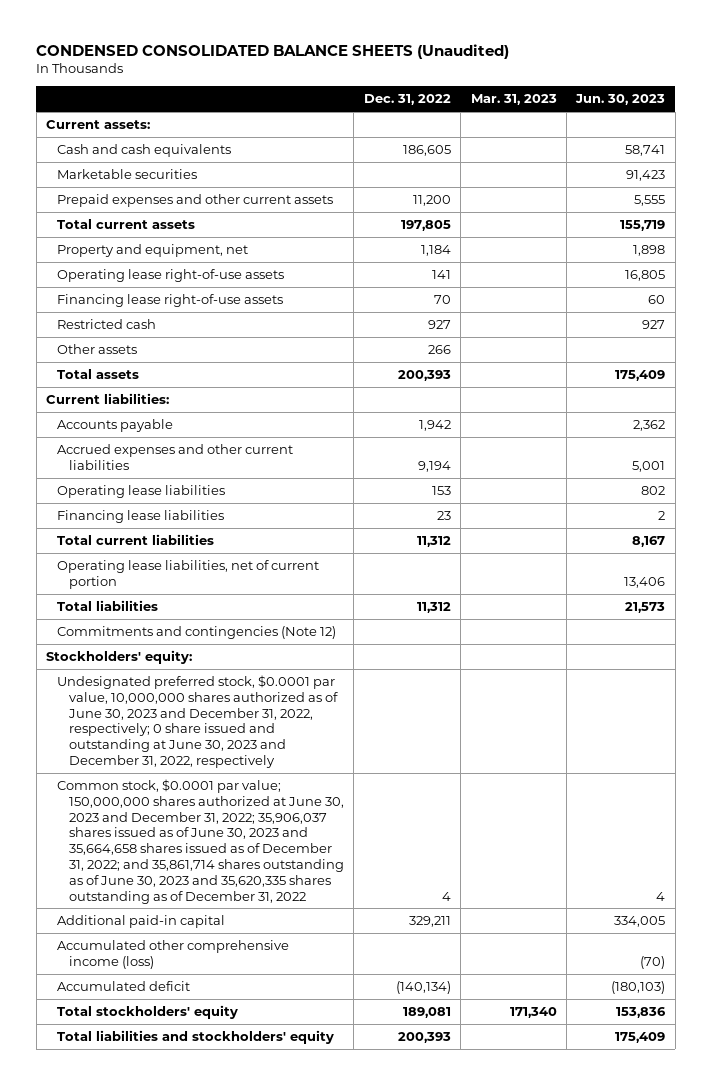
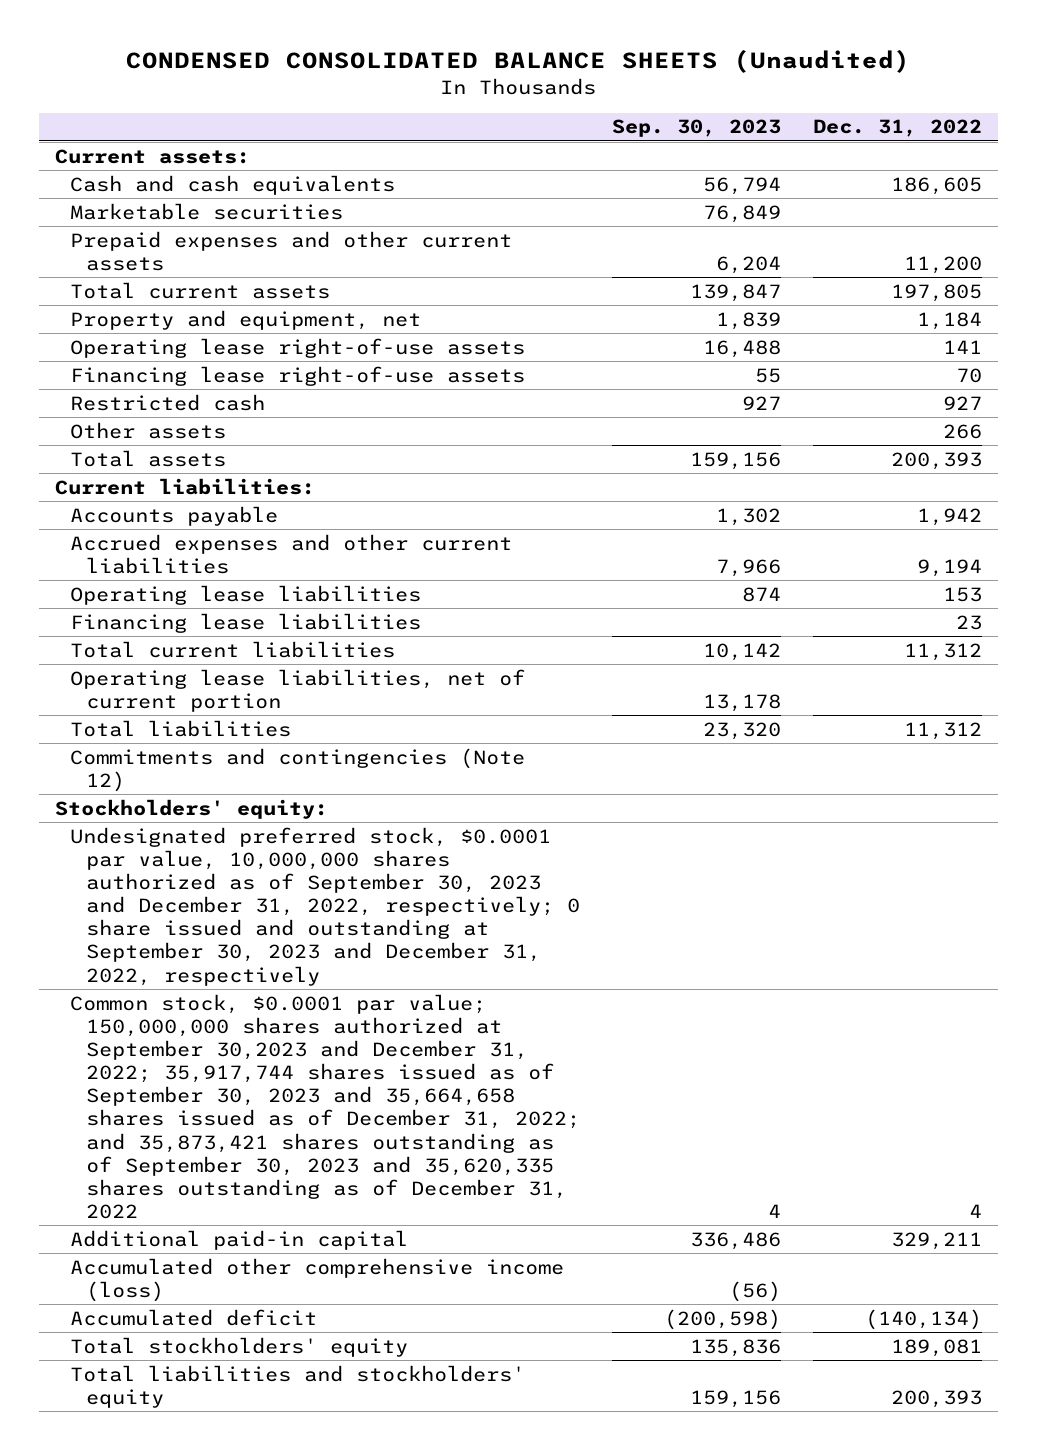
- | Dec. 31, 2022 | Mar. 31, 2023 | Jun. 30, 2023
+ | Sep. 30, 2023 | Dec. 31, 2022
- Undesignated preferred stock, $0.0001 par value, 10,000,000 shares authorized as of June 30, 2023 and December 31, 2022, respectively; 0 share issued and outstanding at June 30, 2023 and December 31, 2022, respectively
- Common stock, $0.0001 par value; 150,000,000 shares authorized at June 30, 2023 and December 31, 2022; 35,906,037 shares issued as of June 30, 2023 and 35,664,658 shares issued as of December 31, 2022; and 35,861,714 shares outstanding as of June 30, 2023 and 35,620,335 shares outstanding as of December 31, 2022 | 4 | | 4
+ Undesignated preferred stock, $0.0001 par value, 10,000,000 shares authorized as of September 30, 2023 and December 31, 2022, respectively; 0 share issued and outstanding at September 30, 2023 and December 31, 2022, respectively
+ Common stock, $0.0001 par value; 150,000,000 shares authorized at September 30,2023 and December 31, 2022; 35,917,744 shares issued as of September 30, 2023 and 35,664,658 shares issued as of December 31, 2022; and 35,873,421 shares outstanding as of September 30, 2023 and 35,620,335 shares outstanding as of December 31, 2022 | 4 | 4

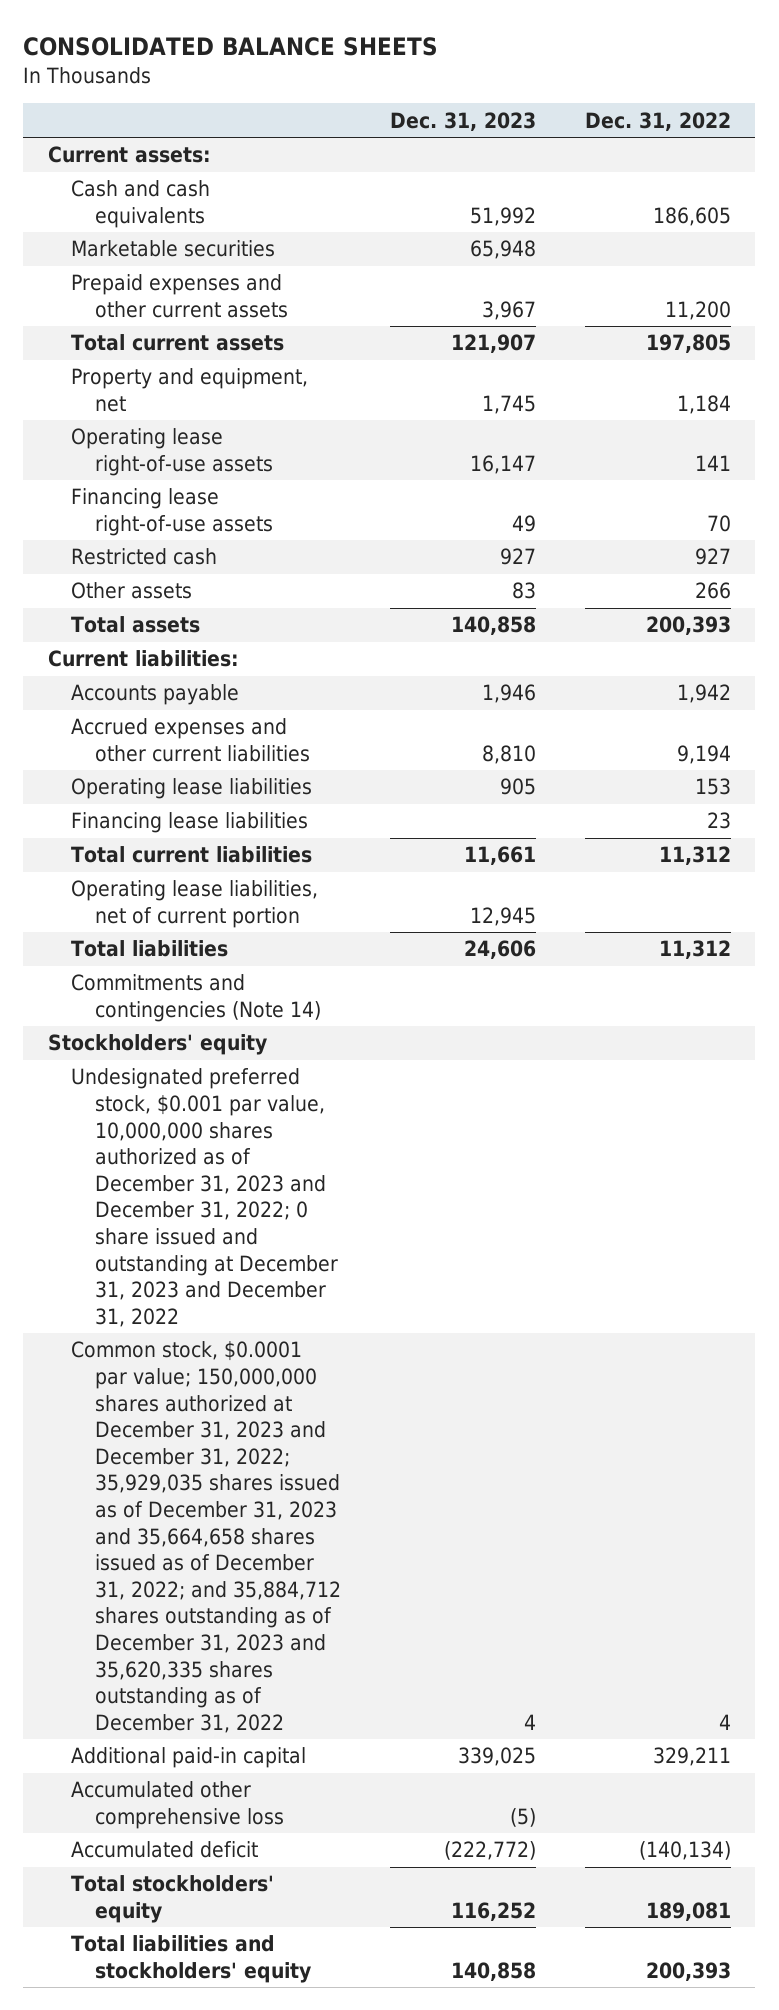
- CONDENSED CONSOLIDATED BALANCE SHEETS (Unaudited)
+ CONSOLIDATED BALANCE SHEETS
- | Sep. 30, 2023 | Dec. 31, 2022
+ | Dec. 31, 2023 | Dec. 31, 2022
- Commitments and contingencies (Note 12)
- Stockholders' equity:
- Undesignated preferred stock, $0.0001 par value, 10,000,000 shares authorized as of September 30, 2023 and December 31, 2022, respectively; 0 share issued and outstanding at September 30, 2023 and December 31, 2022, respectively
- Common stock, $0.0001 par value; 150,000,000 shares authorized at September 30,2023 and December 31, 2022; 35,917,744 shares issued as of September 30, 2023 and 35,664,658 shares issued as of December 31, 2022; and 35,873,421 shares outstanding as of September 30, 2023 and 35,620,335 shares outstanding as of December 31, 2022 | 4 | 4
+ Commitments and contingencies (Note 14)
+ Stockholders' equity
+ Undesignated preferred stock, $0.001 par value, 10,000,000 shares authorized as of December 31, 2023 and December 31, 2022; 0 share issued and outstanding at December 31, 2023 and December 31, 2022
+ Common stock, $0.0001 par value; 150,000,000 shares authorized at December 31, 2023 and December 31, 2022; 35,929,035 shares issued as of December 31, 2023 and 35,664,658 shares issued as of December 31, 2022; and 35,884,712 shares outstanding as of December 31, 2023 and 35,620,335 shares outstanding as of December 31, 2022 | 4 | 4
- Accumulated other comprehensive income (loss) | (56) |
+ Accumulated other comprehensive loss | (5) |

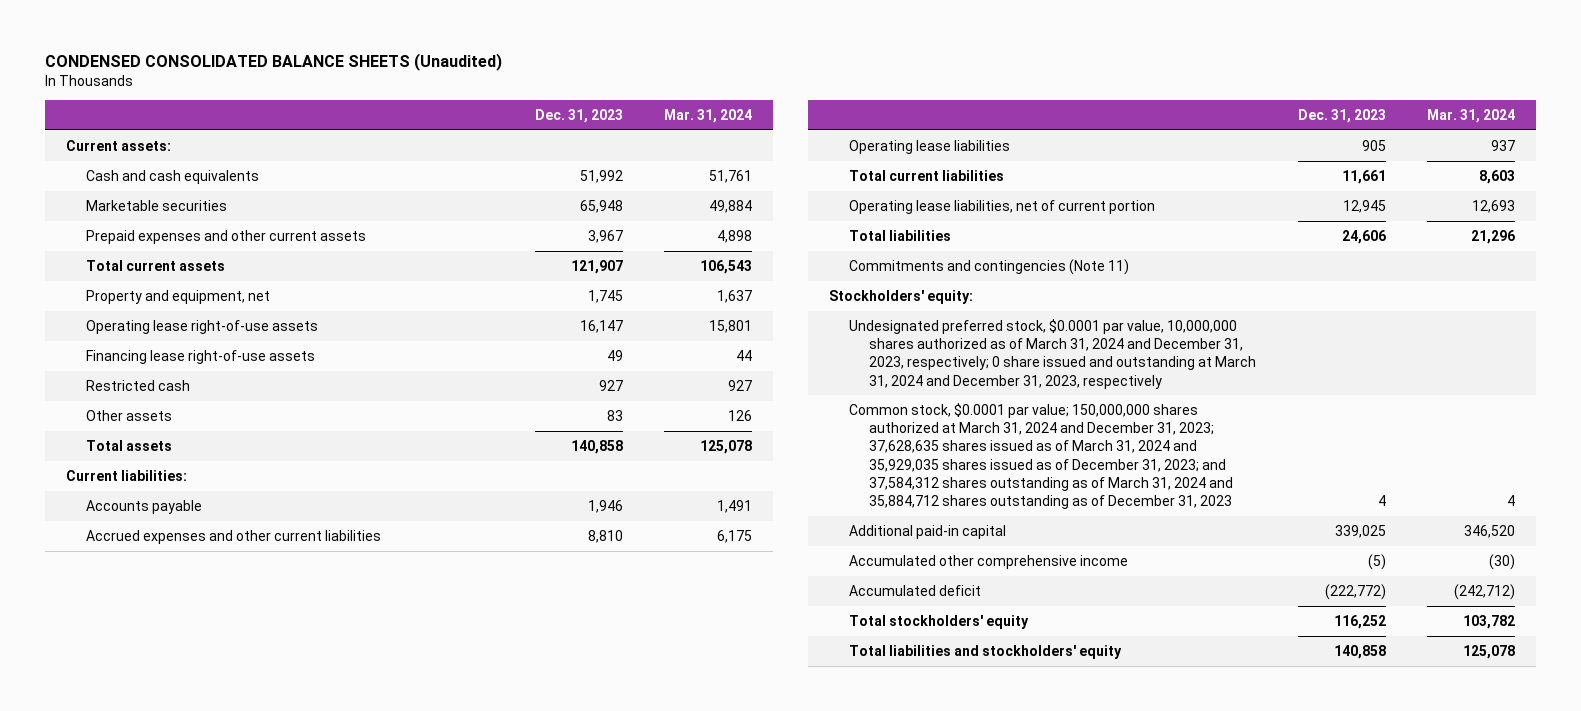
- CONSOLIDATED BALANCE SHEETS
+ CONDENSED CONSOLIDATED BALANCE SHEETS (Unaudited)
- | Dec. 31, 2023 | Dec. 31, 2022
+ | Dec. 31, 2023 | Mar. 31, 2024
- Financing lease liabilities | | 23
- Commitments and contingencies (Note 14)
- Stockholders' equity
- Undesignated preferred stock, $0.001 par value, 10,000,000 shares authorized as of December 31, 2023 and December 31, 2022; 0 share issued and outstanding at December 31, 2023 and December 31, 2022
- Common stock, $0.0001 par value; 150,000,000 shares authorized at December 31, 2023 and December 31, 2022; 35,929,035 shares issued as of December 31, 2023 and 35,664,658 shares issued as of December 31, 2022; and 35,884,712 shares outstanding as of December 31, 2023 and 35,620,335 shares outstanding as of December 31, 2022 | 4 | 4
+ Commitments and contingencies (Note 11)
+ Stockholders' equity:
+ Undesignated preferred stock, $0.0001 par value, 10,000,000 shares authorized as of March 31, 2024 and December 31, 2023, respectively; 0 share issued and outstanding at March 31, 2024 and December 31, 2023, respectively
+ Common stock, $0.0001 par value; 150,000,000 shares authorized at March 31, 2024 and December 31, 2023; 37,628,635 shares issued as of March 31, 2024 and 35,929,035 shares issued as of December 31, 2023; and 37,584,312 shares outstanding as of March 31, 2024 and 35,884,712 shares outstanding as of December 31, 2023 | 4 | 4
- Accumulated other comprehensive loss | (5) |
+ Accumulated other comprehensive income | (5) | (30)

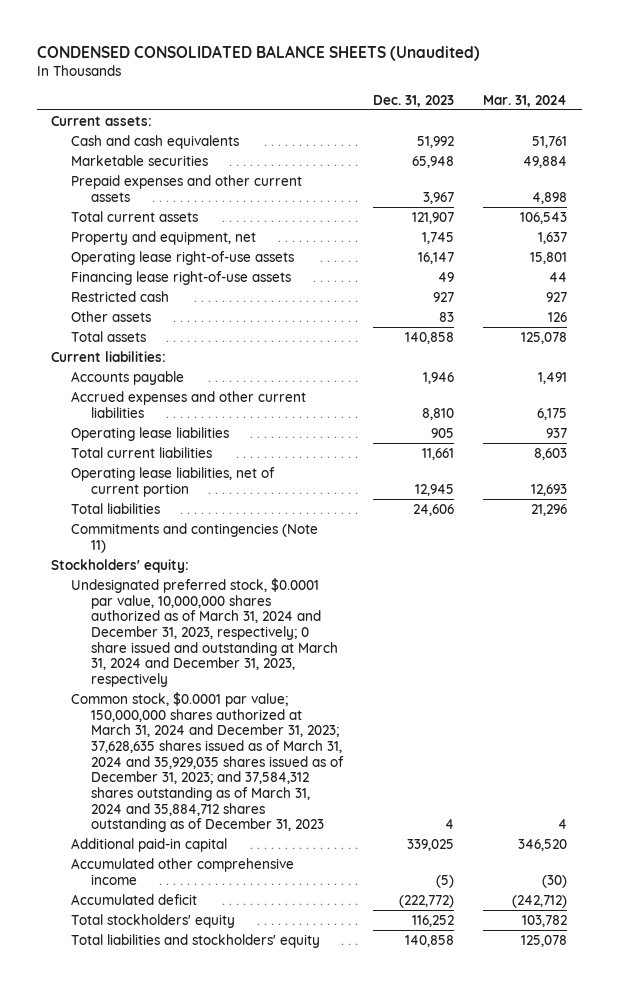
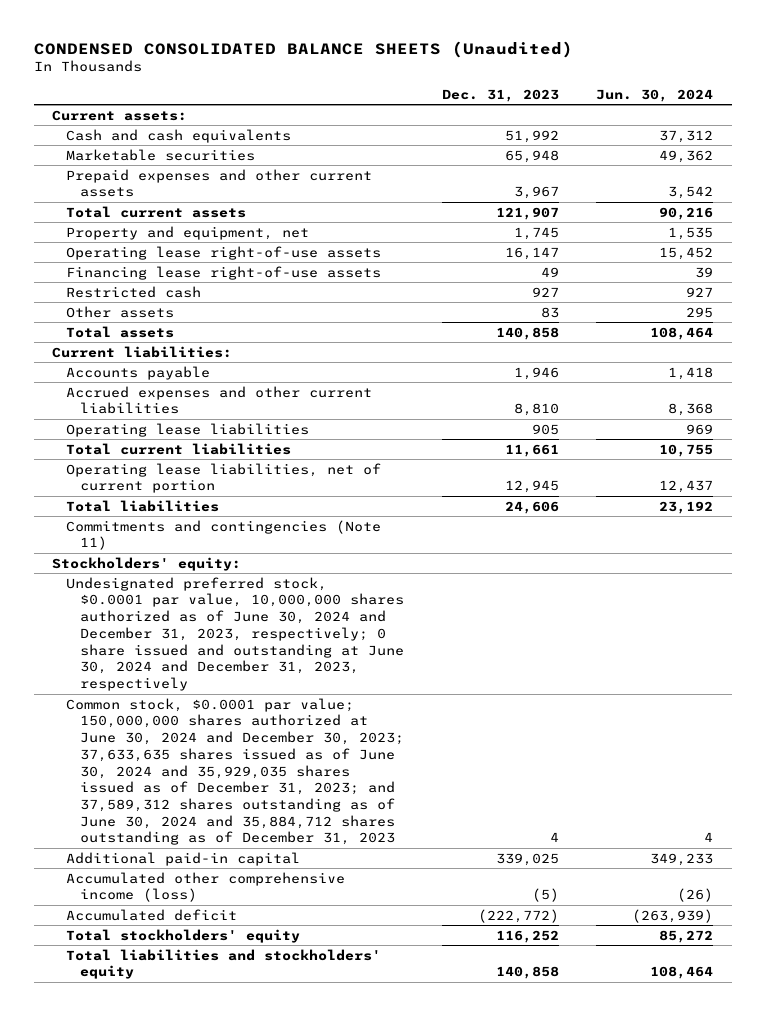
- | Dec. 31, 2023 | Mar. 31, 2024
+ | Dec. 31, 2023 | Jun. 30, 2024
- Undesignated preferred stock, $0.0001 par value, 10,000,000 shares authorized as of March 31, 2024 and December 31, 2023, respectively; 0 share issued and outstanding at March 31, 2024 and December 31, 2023, respectively
- Common stock, $0.0001 par value; 150,000,000 shares authorized at March 31, 2024 and December 31, 2023; 37,628,635 shares issued as of March 31, 2024 and 35,929,035 shares issued as of December 31, 2023; and 37,584,312 shares outstanding as of March 31, 2024 and 35,884,712 shares outstanding as of December 31, 2023 | 4 | 4
+ Undesignated preferred stock, $0.0001 par value, 10,000,000 shares authorized as of June 30, 2024 and December 31, 2023, respectively; 0 share issued and outstanding at June 30, 2024 and December 31, 2023, respectively
+ Common stock, $0.0001 par value; 150,000,000 shares authorized at June 30, 2024 and December 30, 2023; 37,633,635 shares issued as of June 30, 2024 and 35,929,035 shares issued as of December 31, 2023; and 37,589,312 shares outstanding as of June 30, 2024 and 35,884,712 shares outstanding as of December 31, 2023 | 4 | 4
- Accumulated other comprehensive income | (5) | (30)
+ Accumulated other comprehensive income (loss) | (5) | (26)

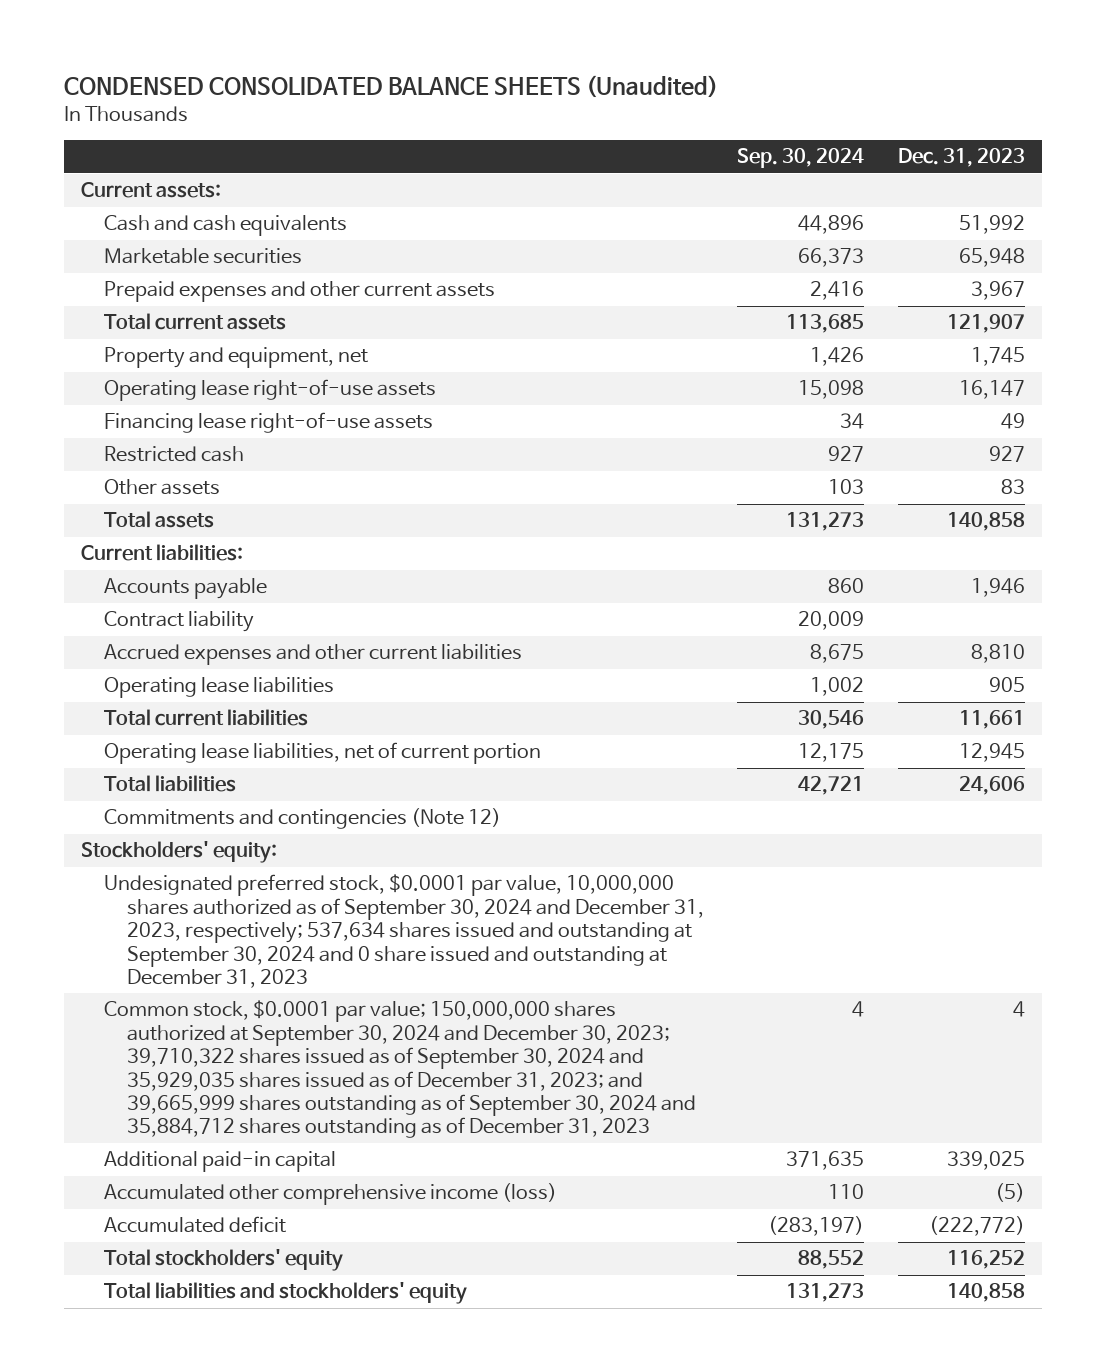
- | Dec. 31, 2023 | Jun. 30, 2024
+ | Sep. 30, 2024 | Dec. 31, 2023
+ Contract liability | 20,009 |
- Commitments and contingencies (Note 11)
+ Commitments and contingencies (Note 12)
- Undesignated preferred stock, $0.0001 par value, 10,000,000 shares authorized as of June 30, 2024 and December 31, 2023, respectively; 0 share issued and outstanding at June 30, 2024 and December 31, 2023, respectively
- Common stock, $0.0001 par value; 150,000,000 shares authorized at June 30, 2024 and December 30, 2023; 37,633,635 shares issued as of June 30, 2024 and 35,929,035 shares issued as of December 31, 2023; and 37,589,312 shares outstanding as of June 30, 2024 and 35,884,712 shares outstanding as of December 31, 2023 | 4 | 4
+ Undesignated preferred stock, $0.0001 par value, 10,000,000 shares authorized as of September 30, 2024 and December 31, 2023, respectively; 537,634 shares issued and outstanding at September 30, 2024 and 0 share issued and outstanding at December 31, 2023
+ Common stock, $0.0001 par value; 150,000,000 shares authorized at September 30, 2024 and December 30, 2023; 39,710,322 shares issued as of September 30, 2024 and 35,929,035 shares issued as of December 31, 2023; and 39,665,999 shares outstanding as of September 30, 2024 and 35,884,712 shares outstanding as of December 31, 2023 | 4 | 4

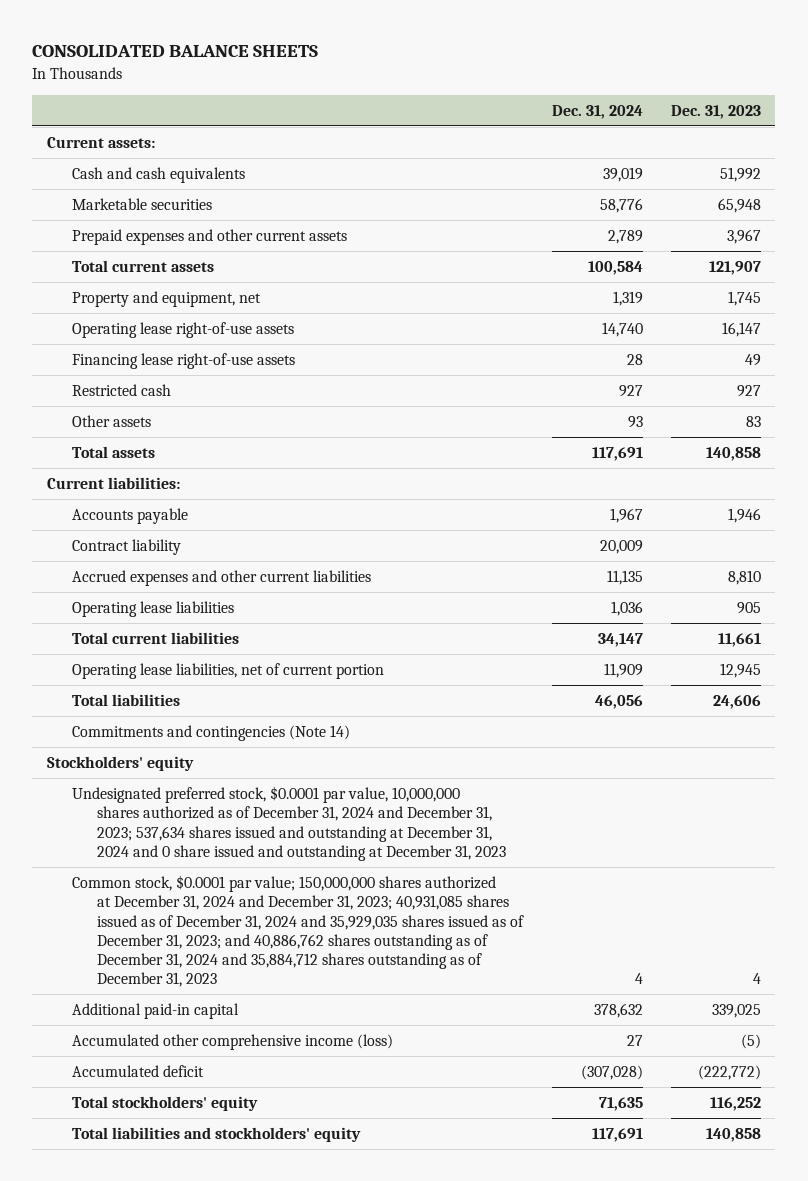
- CONDENSED CONSOLIDATED BALANCE SHEETS (Unaudited)
+ CONSOLIDATED BALANCE SHEETS
- | Sep. 30, 2024 | Dec. 31, 2023
+ | Dec. 31, 2024 | Dec. 31, 2023
- Commitments and contingencies (Note 12)
- Stockholders' equity:
- Undesignated preferred stock, $0.0001 par value, 10,000,000 shares authorized as of September 30, 2024 and December 31, 2023, respectively; 537,634 shares issued and outstanding at September 30, 2024 and 0 share issued and outstanding at December 31, 2023
- Common stock, $0.0001 par value; 150,000,000 shares authorized at September 30, 2024 and December 30, 2023; 39,710,322 shares issued as of September 30, 2024 and 35,929,035 shares issued as of December 31, 2023; and 39,665,999 shares outstanding as of September 30, 2024 and 35,884,712 shares outstanding as of December 31, 2023 | 4 | 4
+ Commitments and contingencies (Note 14)
+ Stockholders' equity
+ Undesignated preferred stock, $0.0001 par value, 10,000,000 shares authorized as of December 31, 2024 and December 31, 2023; 537,634 shares issued and outstanding at December 31, 2024 and 0 share issued and outstanding at December 31, 2023
+ Common stock, $0.0001 par value; 150,000,000 shares authorized at December 31, 2024 and December 31, 2023; 40,931,085 shares issued as of December 31, 2024 and 35,929,035 shares issued as of December 31, 2023; and 40,886,762 shares outstanding as of December 31, 2024 and 35,884,712 shares outstanding as of December 31, 2023 | 4 | 4

